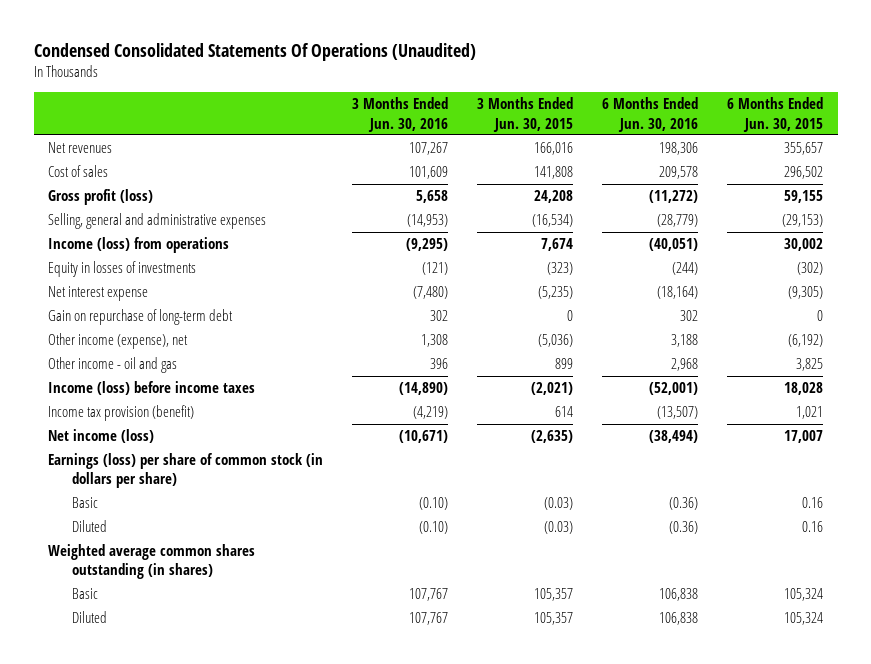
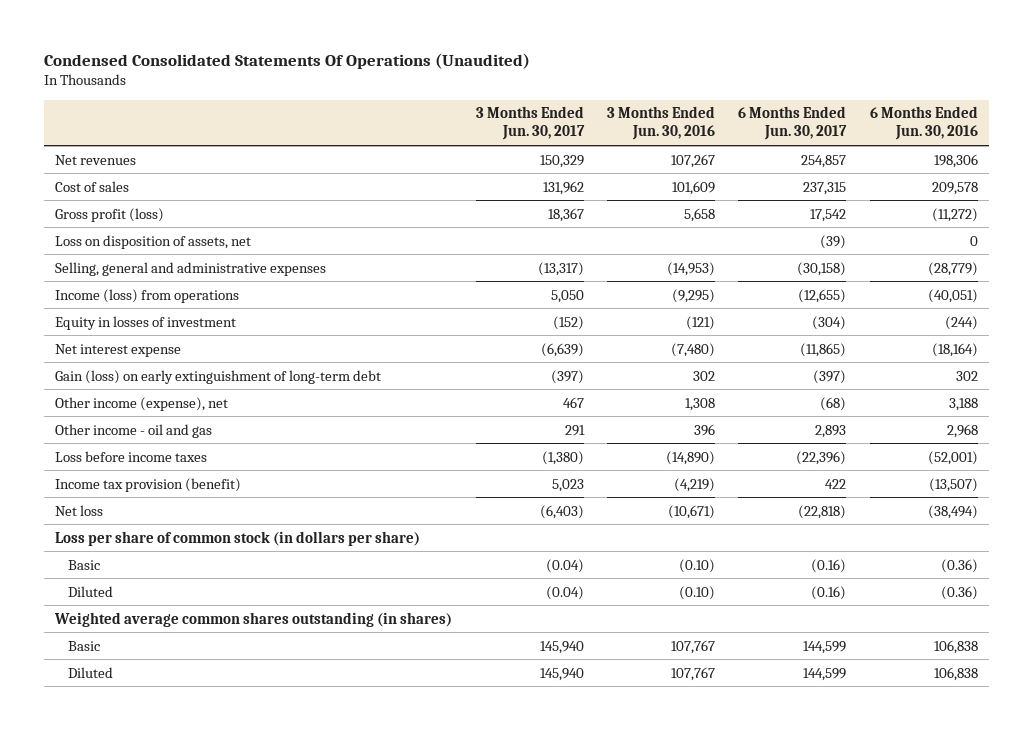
- | 3 Months Ended Jun. 30, 2016 | 3 Months Ended Jun. 30, 2015 | 6 Months Ended Jun. 30, 2016 | 6 Months Ended Jun. 30, 2015
+ | 3 Months Ended Jun. 30, 2017 | 3 Months Ended Jun. 30, 2016 | 6 Months Ended Jun. 30, 2017 | 6 Months Ended Jun. 30, 2016
+ Loss on disposition of assets, net | | | (39) | 0
- Equity in losses of investments | (121) | (323) | (244) | (302)
+ Equity in losses of investment | (152) | (121) | (304) | (244)
- Gain on repurchase of long-term debt | 302 | 0 | 302 | 0
+ Gain (loss) on early extinguishment of long-term debt | (397) | 302 | (397) | 302
- Income (loss) before income taxes | (14,890) | (2,021) | (52,001) | 18,028
+ Loss before income taxes | (1,380) | (14,890) | (22,396) | (52,001)
- Net income (loss) | (10,671) | (2,635) | (38,494) | 17,007
- Earnings (loss) per share of common stock (in dollars per share)
+ Net loss | (6,403) | (10,671) | (22,818) | (38,494)
+ Loss per share of common stock (in dollars per share)

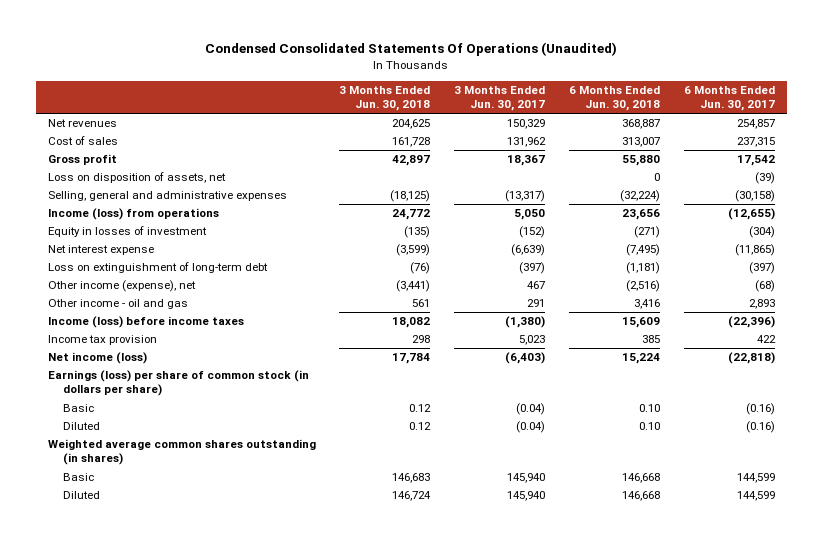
- | 3 Months Ended Jun. 30, 2017 | 3 Months Ended Jun. 30, 2016 | 6 Months Ended Jun. 30, 2017 | 6 Months Ended Jun. 30, 2016
+ | 3 Months Ended Jun. 30, 2018 | 3 Months Ended Jun. 30, 2017 | 6 Months Ended Jun. 30, 2018 | 6 Months Ended Jun. 30, 2017
- Gross profit (loss) | 18,367 | 5,658 | 17,542 | (11,272)
+ Gross profit | 42,897 | 18,367 | 55,880 | 17,542
- Gain (loss) on early extinguishment of long-term debt | (397) | 302 | (397) | 302
+ Loss on extinguishment of long-term debt | (76) | (397) | (1,181) | (397)
- Loss before income taxes | (1,380) | (14,890) | (22,396) | (52,001)
- Income tax provision (benefit) | 5,023 | (4,219) | 422 | (13,507)
- Net loss | (6,403) | (10,671) | (22,818) | (38,494)
- Loss per share of common stock (in dollars per share)
+ Income (loss) before income taxes | 18,082 | (1,380) | 15,609 | (22,396)
+ Income tax provision | 298 | 5,023 | 385 | 422
+ Net income (loss) | 17,784 | (6,403) | 15,224 | (22,818)
+ Earnings (loss) per share of common stock (in dollars per share)

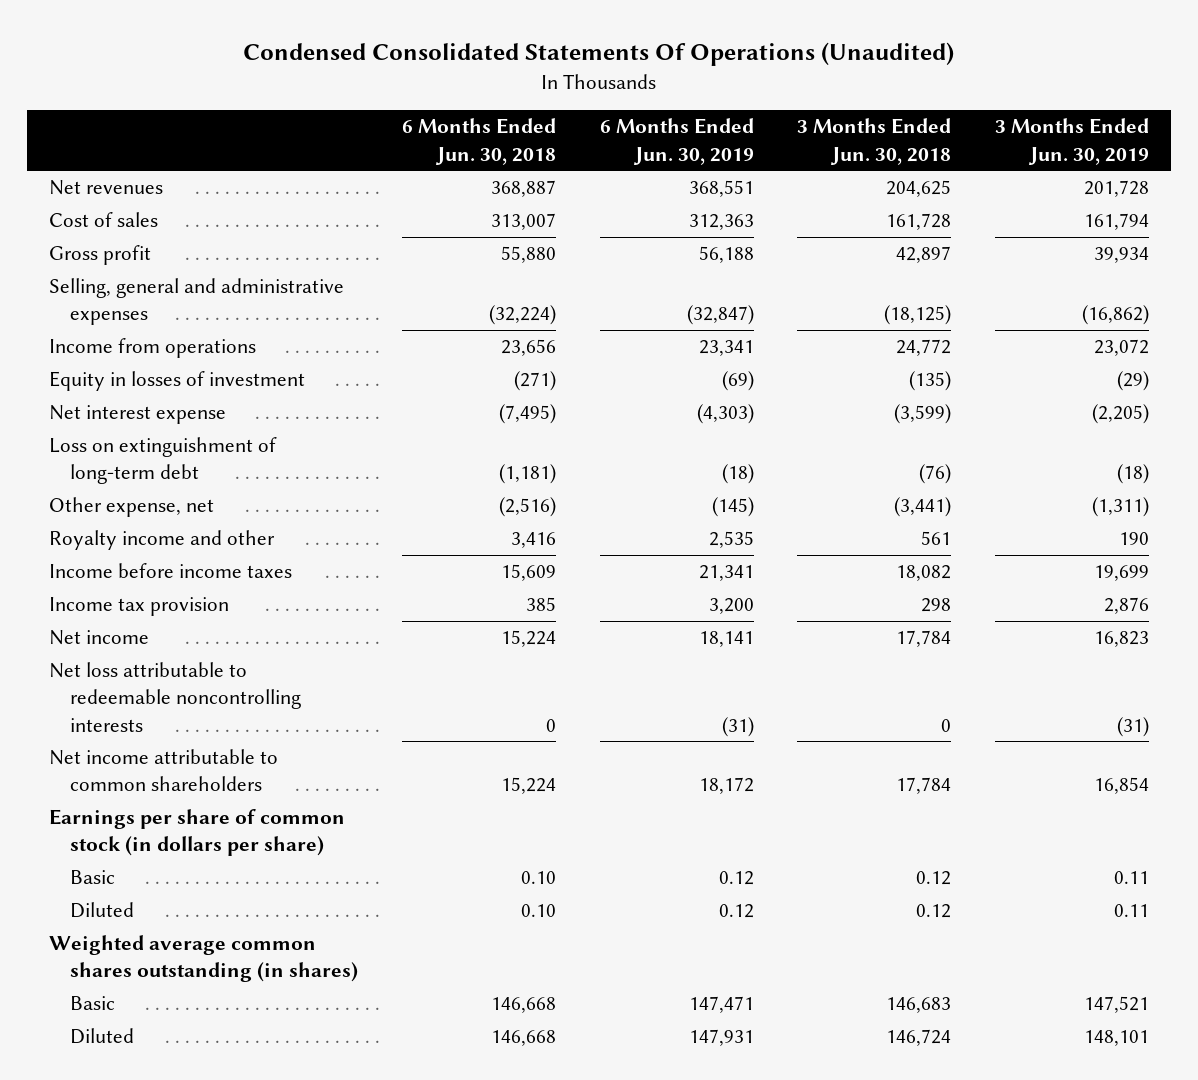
- | 3 Months Ended Jun. 30, 2018 | 3 Months Ended Jun. 30, 2017 | 6 Months Ended Jun. 30, 2018 | 6 Months Ended Jun. 30, 2017
+ | 6 Months Ended Jun. 30, 2018 | 6 Months Ended Jun. 30, 2019 | 3 Months Ended Jun. 30, 2018 | 3 Months Ended Jun. 30, 2019
- Loss on disposition of assets, net | | | 0 | (39)
- Income (loss) from operations | 24,772 | 5,050 | 23,656 | (12,655)
+ Income from operations | 23,656 | 23,341 | 24,772 | 23,072
- Other income (expense), net | (3,441) | 467 | (2,516) | (68)
- Other income - oil and gas | 561 | 291 | 3,416 | 2,893
- Income (loss) before income taxes | 18,082 | (1,380) | 15,609 | (22,396)
+ Other expense, net | (2,516) | (145) | (3,441) | (1,311)
+ Royalty income and other | 3,416 | 2,535 | 561 | 190
+ Income before income taxes | 15,609 | 21,341 | 18,082 | 19,699
- Net income (loss) | 17,784 | (6,403) | 15,224 | (22,818)
- Earnings (loss) per share of common stock (in dollars per share)
+ Net income | 15,224 | 18,141 | 17,784 | 16,823
+ Net loss attributable to redeemable noncontrolling interests | 0 | (31) | 0 | (31)
+ Net income attributable to common shareholders | 15,224 | 18,172 | 17,784 | 16,854
+ Earnings per share of common stock (in dollars per share)

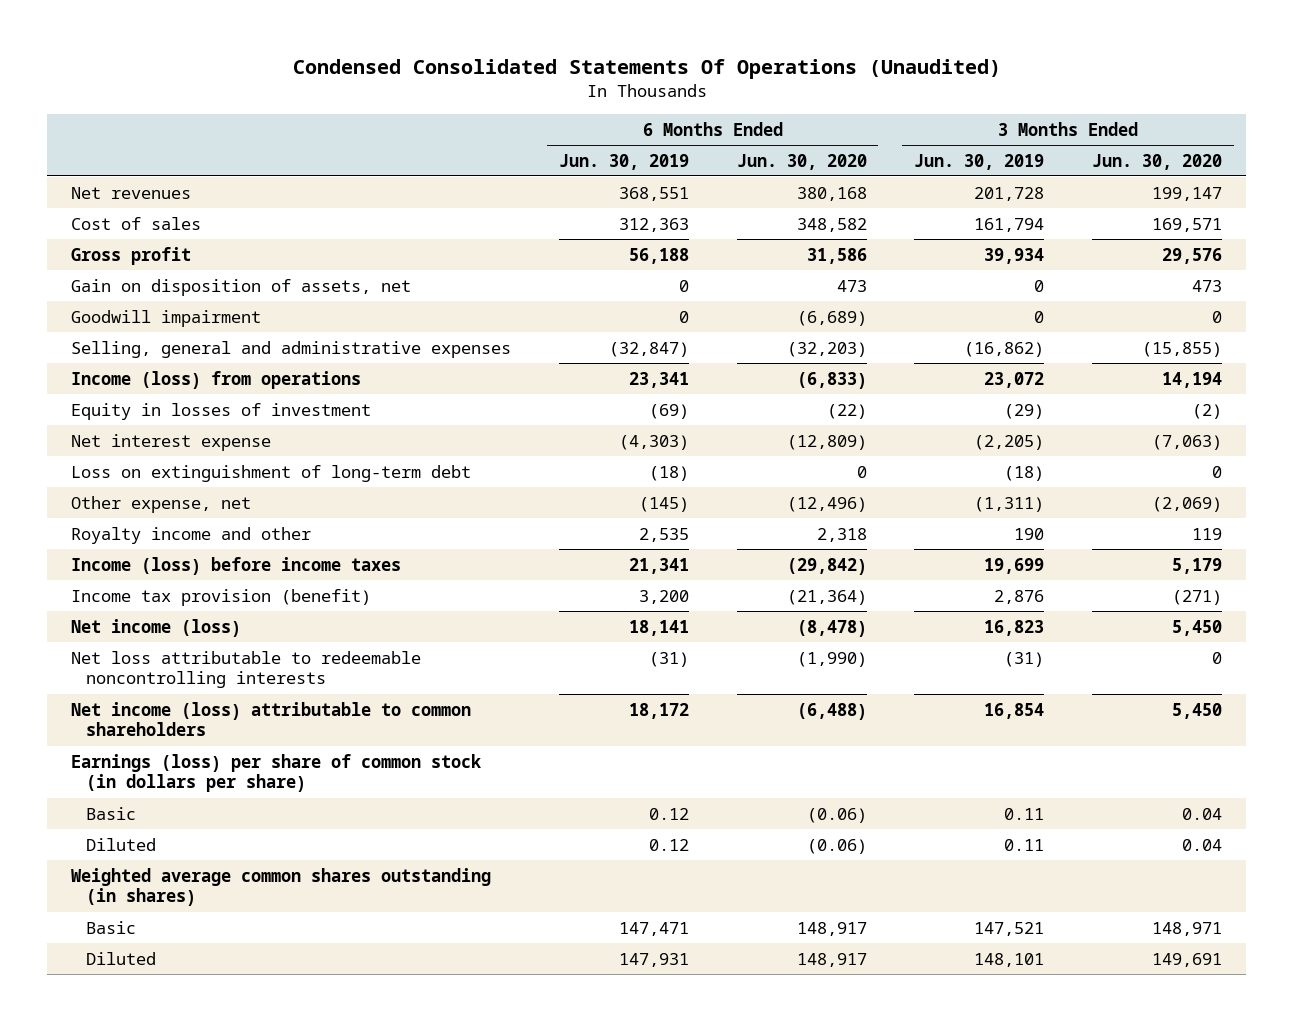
- | 6 Months Ended Jun. 30, 2018 | 6 Months Ended Jun. 30, 2019 | 3 Months Ended Jun. 30, 2018 | 3 Months Ended Jun. 30, 2019
+ | 6 Months Ended Jun. 30, 2019 | 6 Months Ended Jun. 30, 2020 | 3 Months Ended Jun. 30, 2019 | 3 Months Ended Jun. 30, 2020
+ Gain on disposition of assets, net | 0 | 473 | 0 | 473
+ Goodwill impairment | 0 | (6,689) | 0 | 0
- Income from operations | 23,656 | 23,341 | 24,772 | 23,072
+ Income (loss) from operations | 23,341 | (6,833) | 23,072 | 14,194
- Income before income taxes | 15,609 | 21,341 | 18,082 | 19,699
- Income tax provision | 385 | 3,200 | 298 | 2,876
- Net income | 15,224 | 18,141 | 17,784 | 16,823
+ Income (loss) before income taxes | 21,341 | (29,842) | 19,699 | 5,179
+ Income tax provision (benefit) | 3,200 | (21,364) | 2,876 | (271)
+ Net income (loss) | 18,141 | (8,478) | 16,823 | 5,450
- Net income attributable to common shareholders | 15,224 | 18,172 | 17,784 | 16,854
- Earnings per share of common stock (in dollars per share)
+ Net income (loss) attributable to common shareholders | 18,172 | (6,488) | 16,854 | 5,450
+ Earnings (loss) per share of common stock (in dollars per share)

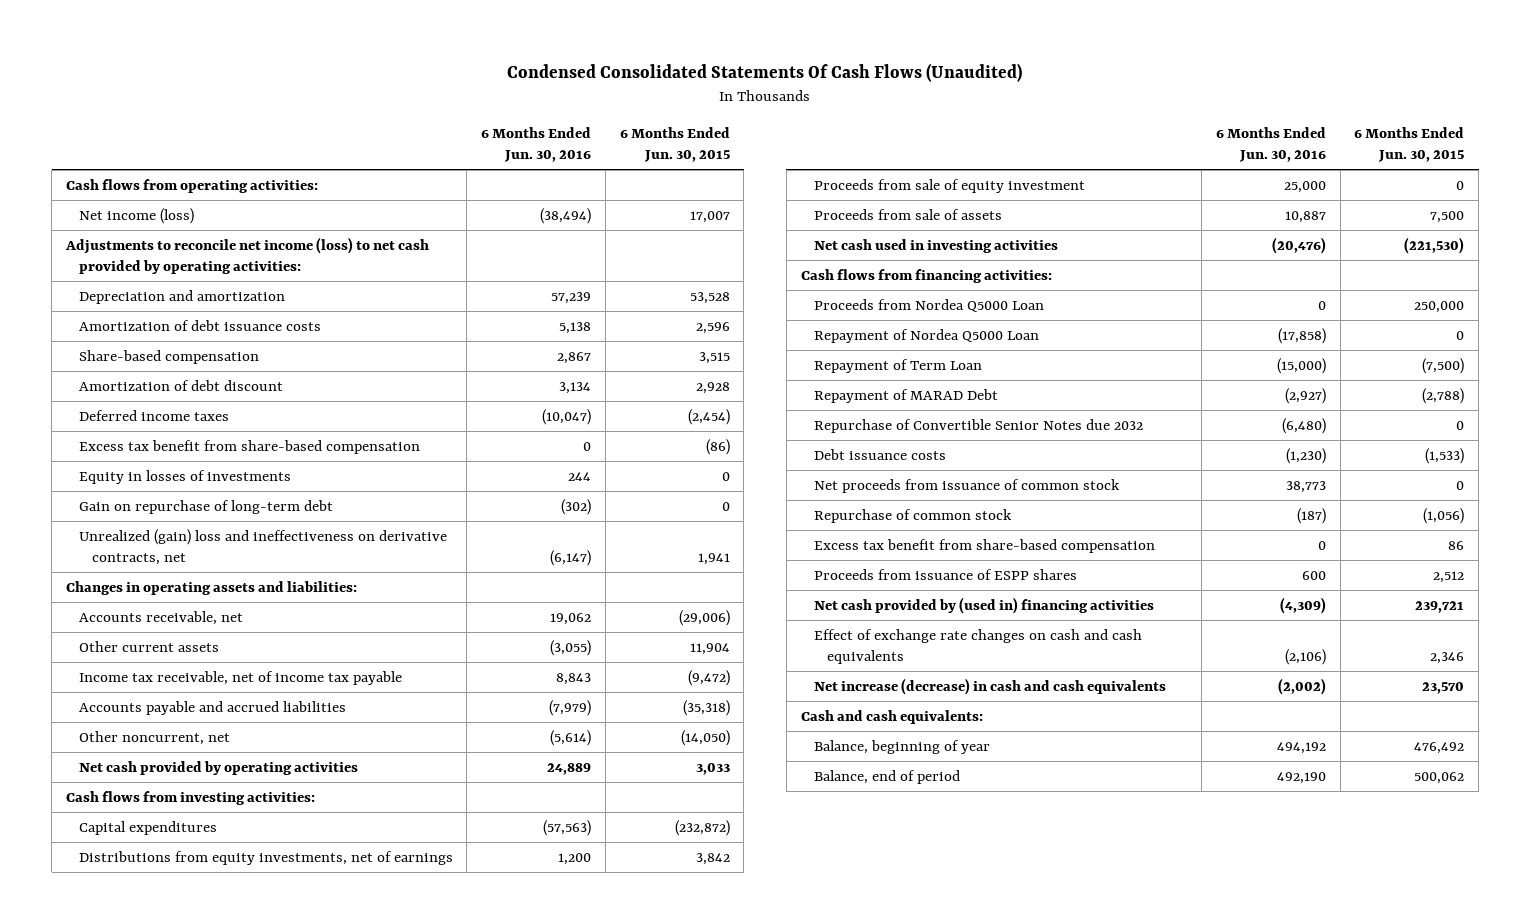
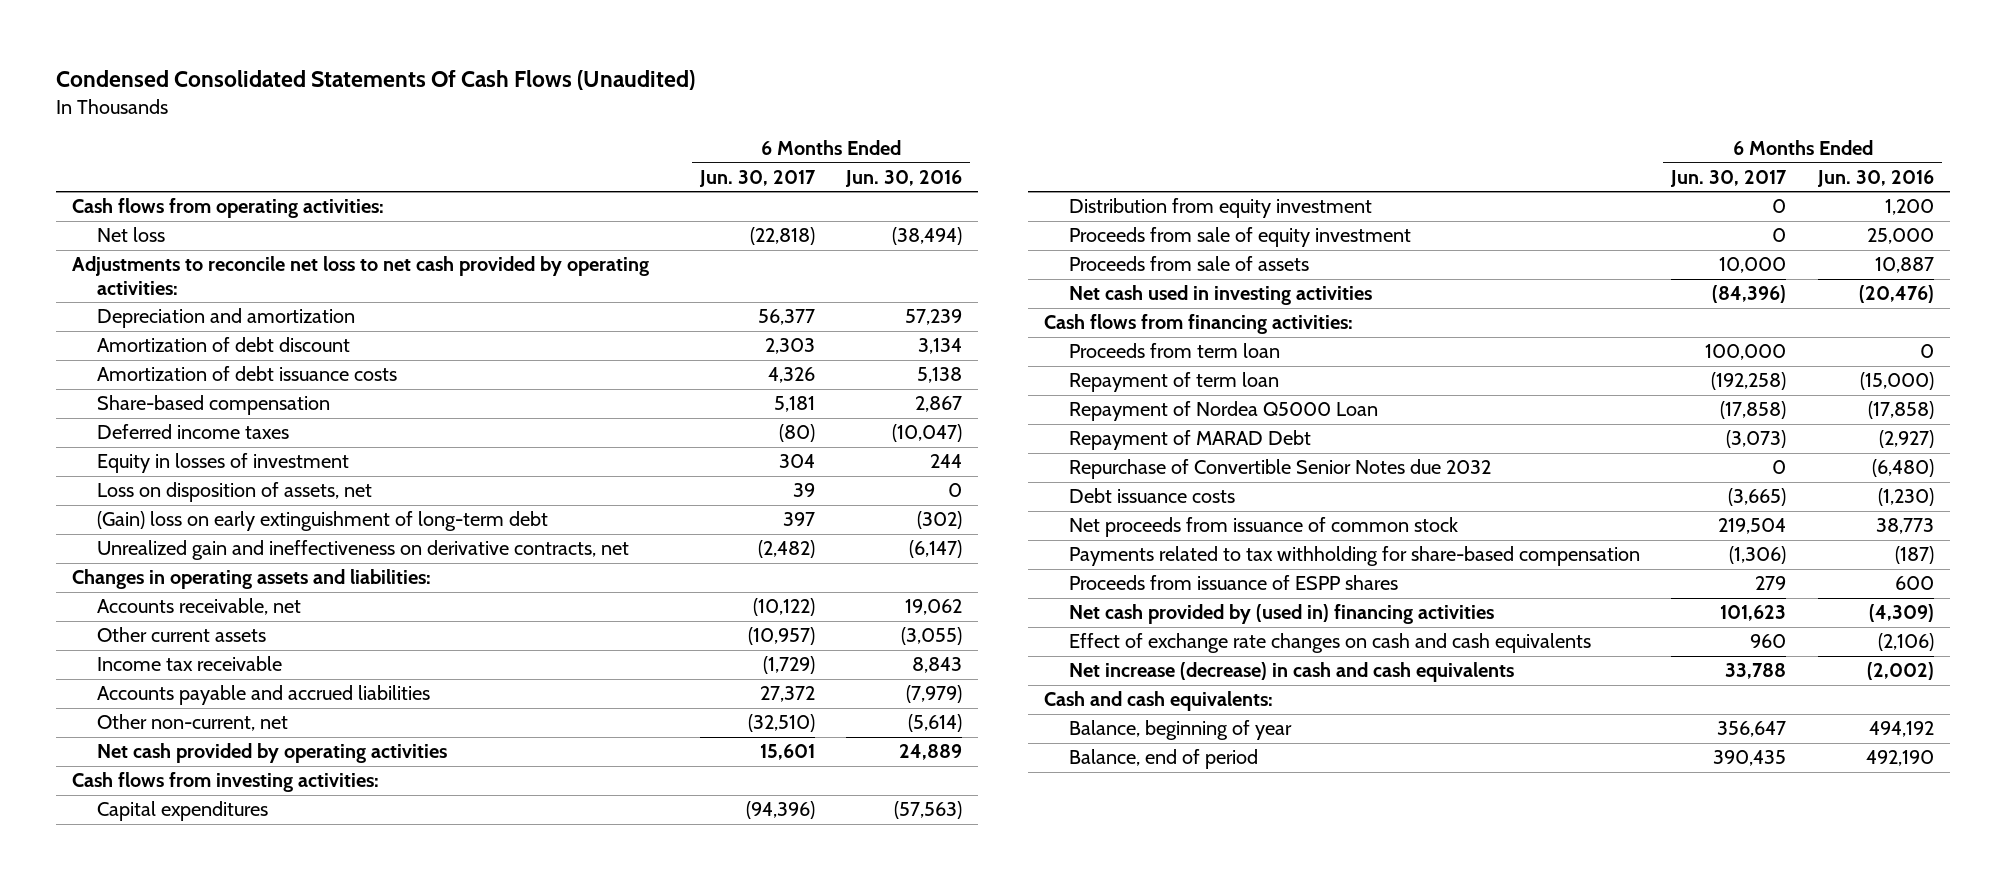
- | 6 Months Ended Jun. 30, 2016 | 6 Months Ended Jun. 30, 2015
+ | 6 Months Ended Jun. 30, 2017 | 6 Months Ended Jun. 30, 2016
- Net income (loss) | (38,494) | 17,007
- Adjustments to reconcile net income (loss) to net cash provided by operating activities:
+ Net loss | (22,818) | (38,494)
+ Adjustments to reconcile net loss to net cash provided by operating activities:
moved up: Amortization of debt discount | 2,303 | 3,134
- Excess tax benefit from share-based compensation | 0 | (86)
- Equity in losses of investments | 244 | 0
- Gain on repurchase of long-term debt | (302) | 0
- Unrealized (gain) loss and ineffectiveness on derivative contracts, net | (6,147) | 1,941
+ Equity in losses of investment | 304 | 244
+ Loss on disposition of assets, net | 39 | 0
+ (Gain) loss on early extinguishment of long-term debt | 397 | (302)
+ Unrealized gain and ineffectiveness on derivative contracts, net | (2,482) | (6,147)
- Income tax receivable, net of income tax payable | 8,843 | (9,472)
+ Income tax receivable | (1,729) | 8,843
- Other noncurrent, net | (5,614) | (14,050)
+ Other non-current, net | (32,510) | (5,614)
- Distributions from equity investments, net of earnings | 1,200 | 3,842
+ Distribution from equity investment | 0 | 1,200
- Proceeds from Nordea Q5000 Loan | 0 | 250,000
+ Proceeds from term loan | 100,000 | 0
+ Repayment of term loan | (192,258) | (15,000)
- Repayment of Term Loan | (15,000) | (7,500)
- Repurchase of common stock | (187) | (1,056)
- Excess tax benefit from share-based compensation | 0 | 86
+ Payments related to tax withholding for share-based compensation | (1,306) | (187)

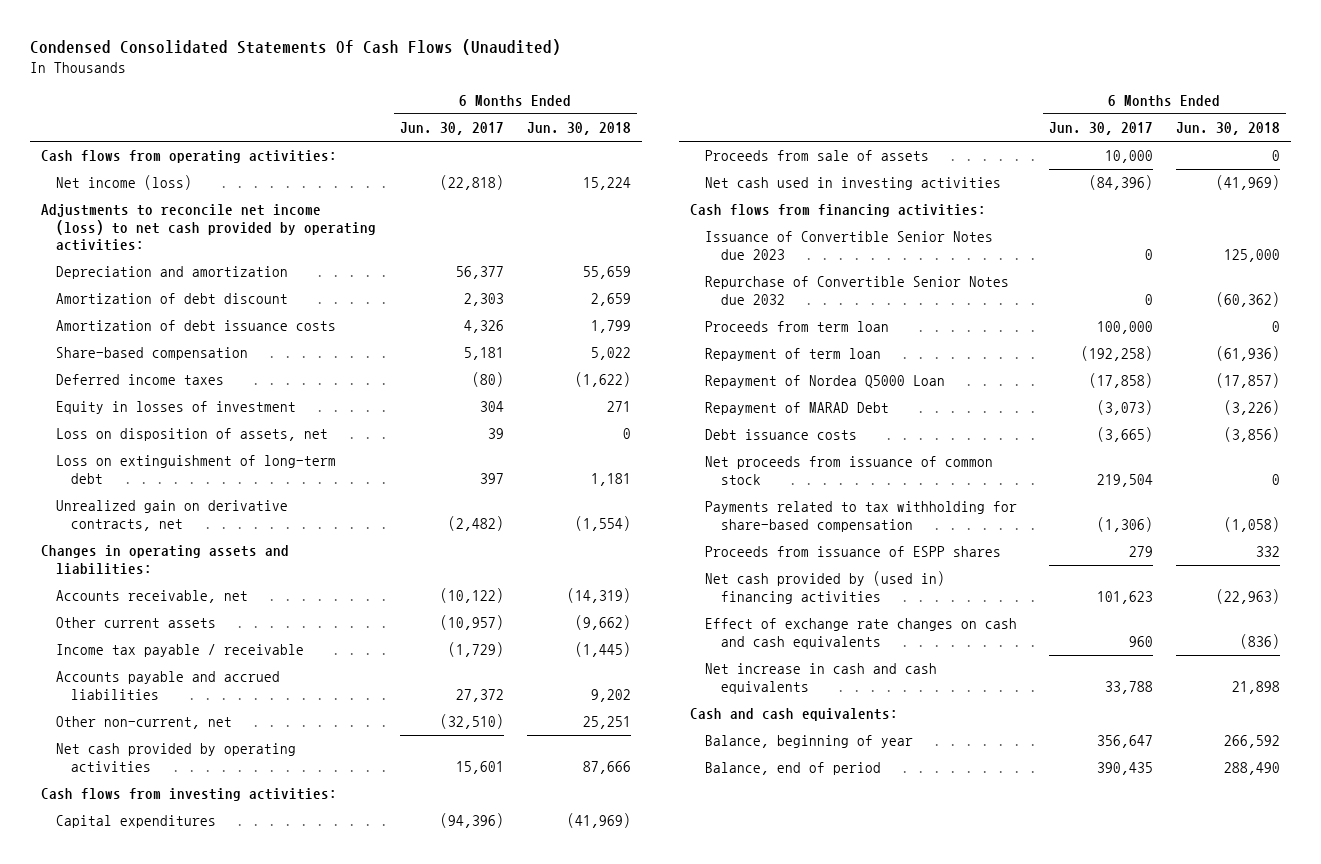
- | 6 Months Ended Jun. 30, 2017 | 6 Months Ended Jun. 30, 2016
+ | 6 Months Ended Jun. 30, 2017 | 6 Months Ended Jun. 30, 2018
- Net loss | (22,818) | (38,494)
- Adjustments to reconcile net loss to net cash provided by operating activities:
+ Net income (loss) | (22,818) | 15,224
+ Adjustments to reconcile net income (loss) to net cash provided by operating activities:
- (Gain) loss on early extinguishment of long-term debt | 397 | (302)
- Unrealized gain and ineffectiveness on derivative contracts, net | (2,482) | (6,147)
+ Loss on extinguishment of long-term debt | 397 | 1,181
+ Unrealized gain on derivative contracts, net | (2,482) | (1,554)
- Income tax receivable | (1,729) | 8,843
+ Income tax payable / receivable | (1,729) | (1,445)
- Distribution from equity investment | 0 | 1,200
- Proceeds from sale of equity investment | 0 | 25,000
+ Issuance of Convertible Senior Notes due 2023 | 0 | 125,000
moved up: Repurchase of Convertible Senior Notes due 2032 | 0 | (60,362)
- Net increase (decrease) in cash and cash equivalents | 33,788 | (2,002)
+ Net increase in cash and cash equivalents | 33,788 | 21,898

